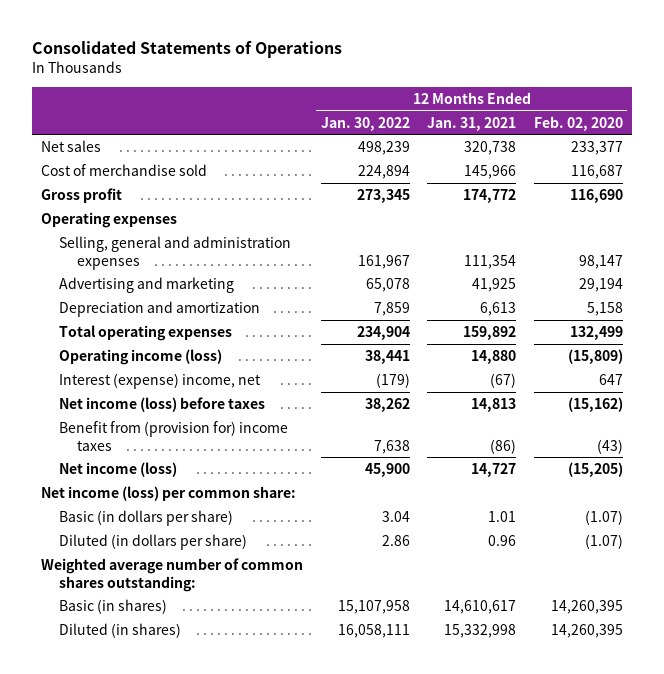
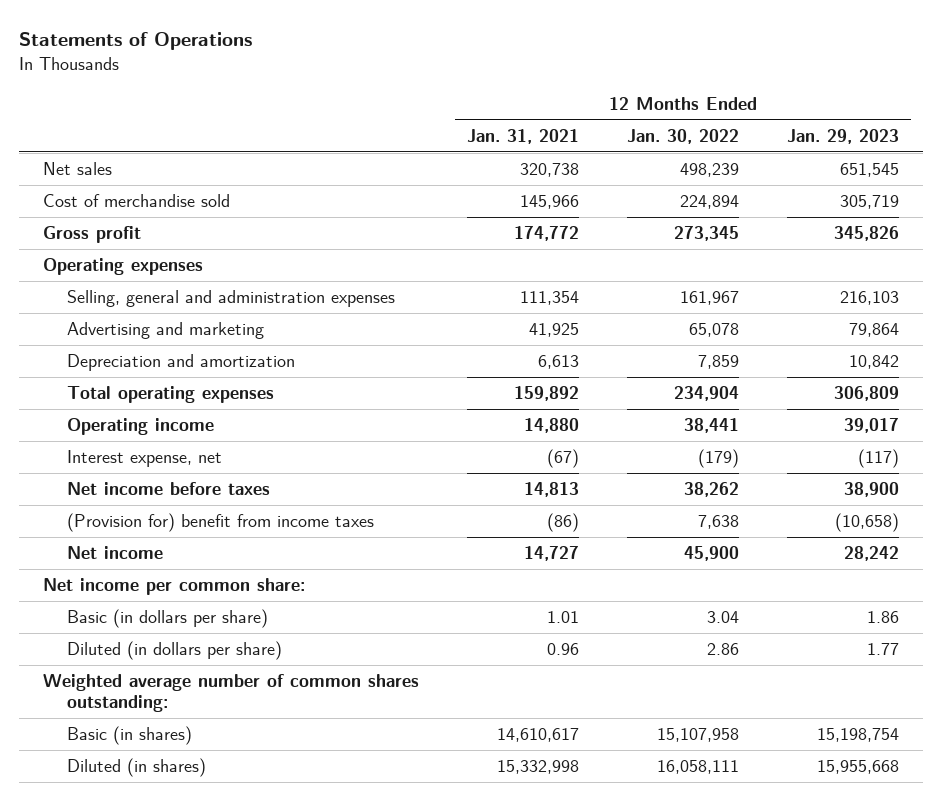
- Consolidated Statements of Operations
+ Statements of Operations
- | 12 Months Ended Jan. 30, 2022 | 12 Months Ended Jan. 31, 2021 | 12 Months Ended Feb. 02, 2020
+ | 12 Months Ended Jan. 31, 2021 | 12 Months Ended Jan. 30, 2022 | 12 Months Ended Jan. 29, 2023
- Operating income (loss) | 38,441 | 14,880 | (15,809)
- Interest (expense) income, net | (179) | (67) | 647
- Net income (loss) before taxes | 38,262 | 14,813 | (15,162)
- Benefit from (provision for) income taxes | 7,638 | (86) | (43)
- Net income (loss) | 45,900 | 14,727 | (15,205)
- Net income (loss) per common share:
+ Operating income | 14,880 | 38,441 | 39,017
+ Interest expense, net | (67) | (179) | (117)
+ Net income before taxes | 14,813 | 38,262 | 38,900
+ (Provision for) benefit from income taxes | (86) | 7,638 | (10,658)
+ Net income | 14,727 | 45,900 | 28,242
+ Net income per common share:

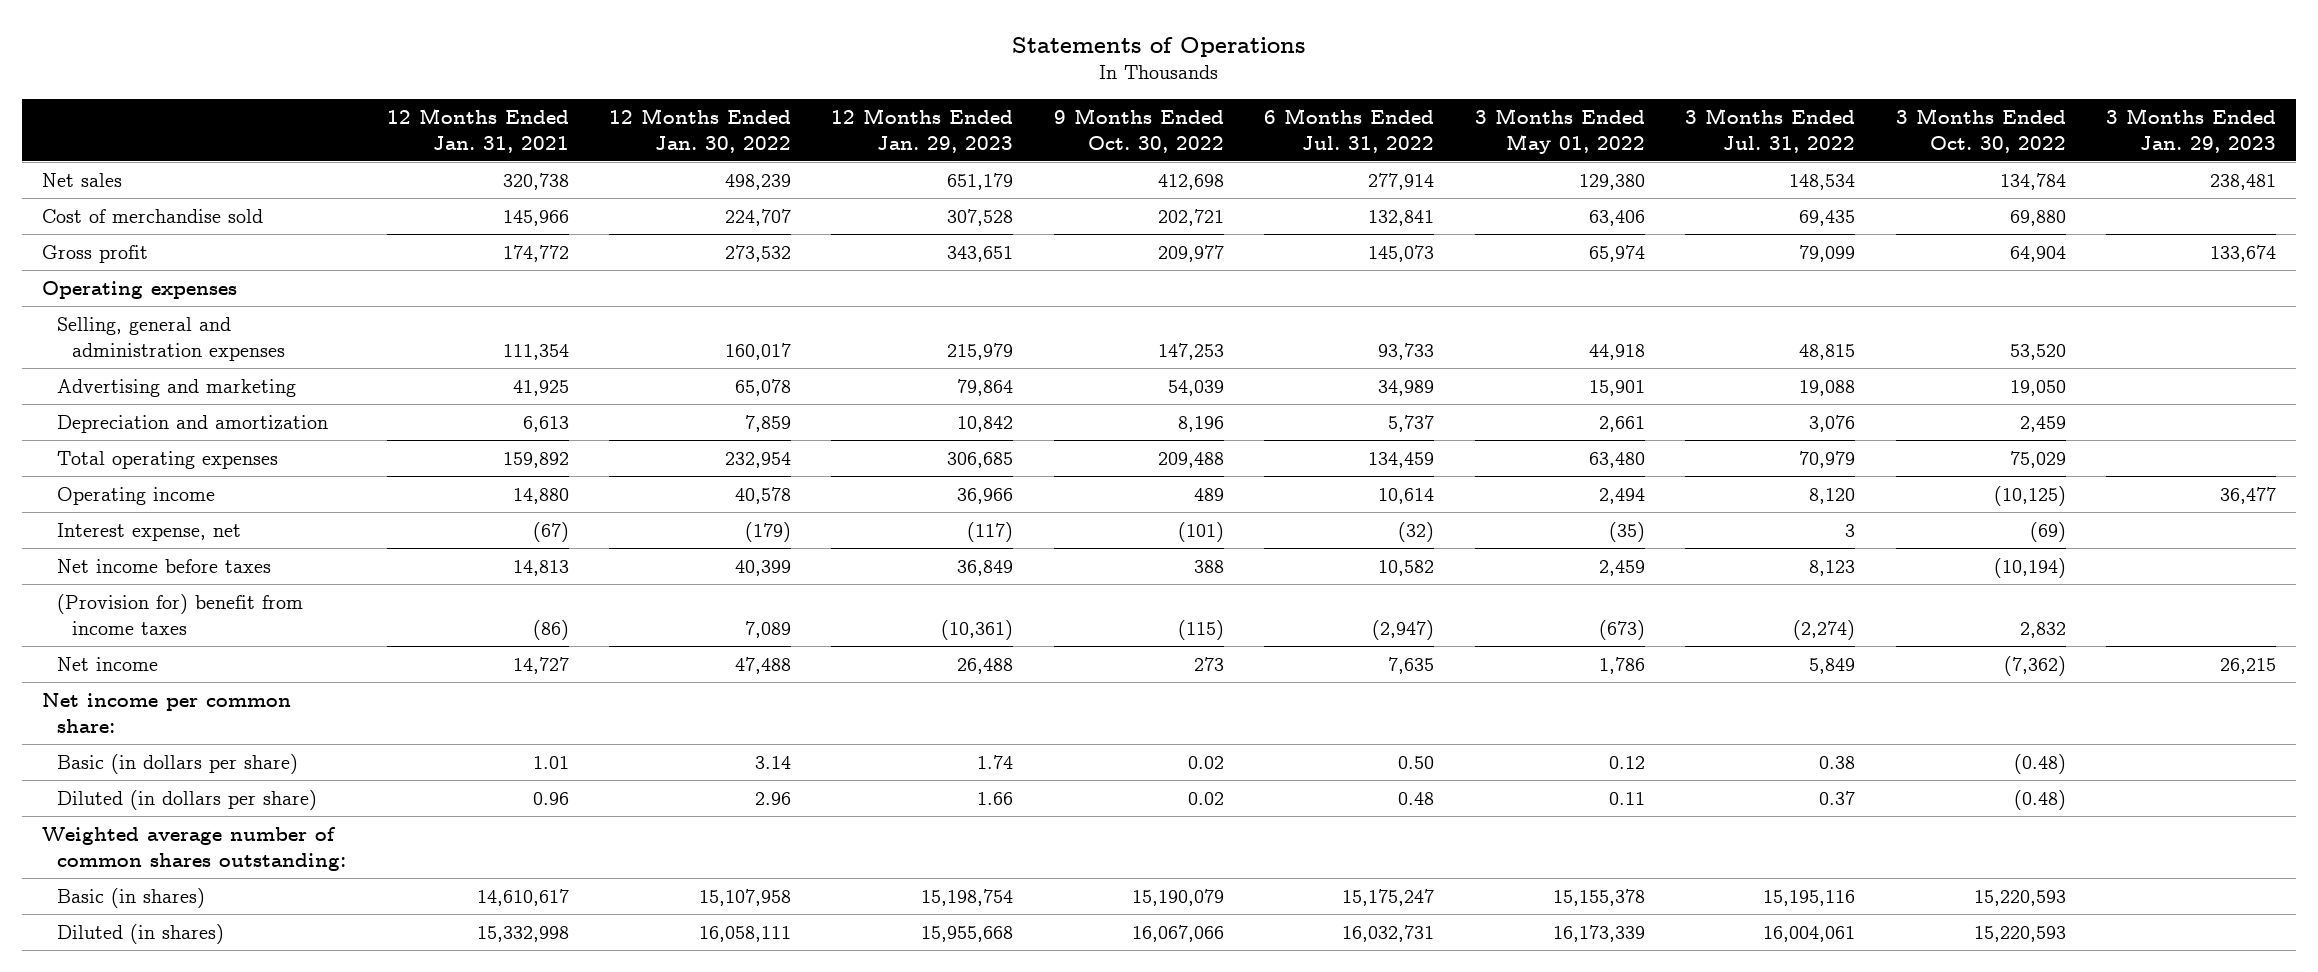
- | 12 Months Ended Jan. 31, 2021 | 12 Months Ended Jan. 30, 2022 | 12 Months Ended Jan. 29, 2023
+ | 12 Months Ended Jan. 31, 2021 | 12 Months Ended Jan. 30, 2022 | 12 Months Ended Jan. 29, 2023 | 9 Months Ended Oct. 30, 2022 | 6 Months Ended Jul. 31, 2022 | 3 Months Ended May 01, 2022 | 3 Months Ended Jul. 31, 2022 | 3 Months Ended Oct. 30, 2022 | 3 Months Ended Jan. 29, 2023
- Net sales | 320,738 | 498,239 | 651,545
- Cost of merchandise sold | 145,966 | 224,894 | 305,719
- Gross profit | 174,772 | 273,345 | 345,826
+ Net sales | 320,738 | 498,239 | 651,179 | 412,698 | 277,914 | 129,380 | 148,534 | 134,784 | 238,481
+ Cost of merchandise sold | 145,966 | 224,707 | 307,528 | 202,721 | 132,841 | 63,406 | 69,435 | 69,880 |
+ Gross profit | 174,772 | 273,532 | 343,651 | 209,977 | 145,073 | 65,974 | 79,099 | 64,904 | 133,674
- Selling, general and administration expenses | 111,354 | 161,967 | 216,103
+ Selling, general and administration expenses | 111,354 | 160,017 | 215,979 | 147,253 | 93,733 | 44,918 | 48,815 | 53,520 |
- Total operating expenses | 159,892 | 234,904 | 306,809
- Operating income | 14,880 | 38,441 | 39,017
+ Total operating expenses | 159,892 | 232,954 | 306,685 | 209,488 | 134,459 | 63,480 | 70,979 | 75,029 |
+ Operating income | 14,880 | 40,578 | 36,966 | 489 | 10,614 | 2,494 | 8,120 | (10,125) | 36,477
- Net income before taxes | 14,813 | 38,262 | 38,900
- (Provision for) benefit from income taxes | (86) | 7,638 | (10,658)
- Net income | 14,727 | 45,900 | 28,242
+ Net income before taxes | 14,813 | 40,399 | 36,849 | 388 | 10,582 | 2,459 | 8,123 | (10,194) |
+ (Provision for) benefit from income taxes | (86) | 7,089 | (10,361) | (115) | (2,947) | (673) | (2,274) | 2,832 |
+ Net income | 14,727 | 47,488 | 26,488 | 273 | 7,635 | 1,786 | 5,849 | (7,362) | 26,215
- Basic (in dollars per share) | 1.01 | 3.04 | 1.86
- Diluted (in dollars per share) | 0.96 | 2.86 | 1.77
+ Basic (in dollars per share) | 1.01 | 3.14 | 1.74 | 0.02 | 0.50 | 0.12 | 0.38 | (0.48) |
+ Diluted (in dollars per share) | 0.96 | 2.96 | 1.66 | 0.02 | 0.48 | 0.11 | 0.37 | (0.48) |

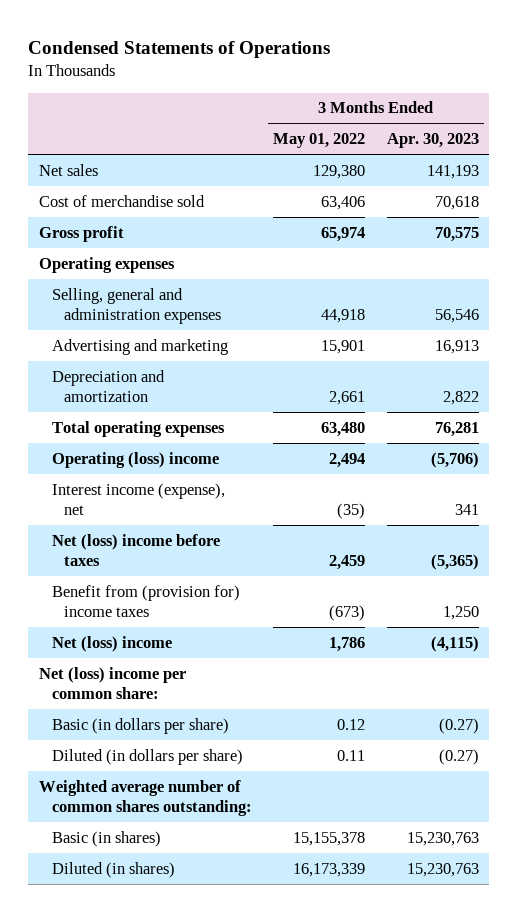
- Statements of Operations
+ Condensed Statements of Operations
- | 12 Months Ended Jan. 31, 2021 | 12 Months Ended Jan. 30, 2022 | 12 Months Ended Jan. 29, 2023 | 9 Months Ended Oct. 30, 2022 | 6 Months Ended Jul. 31, 2022 | 3 Months Ended May 01, 2022 | 3 Months Ended Jul. 31, 2022 | 3 Months Ended Oct. 30, 2022 | 3 Months Ended Jan. 29, 2023
+ | 3 Months Ended May 01, 2022 | 3 Months Ended Apr. 30, 2023
- Operating income | 14,880 | 40,578 | 36,966 | 489 | 10,614 | 2,494 | 8,120 | (10,125) | 36,477
- Interest expense, net | (67) | (179) | (117) | (101) | (32) | (35) | 3 | (69) |
- Net income before taxes | 14,813 | 40,399 | 36,849 | 388 | 10,582 | 2,459 | 8,123 | (10,194) |
- (Provision for) benefit from income taxes | (86) | 7,089 | (10,361) | (115) | (2,947) | (673) | (2,274) | 2,832 |
- Net income | 14,727 | 47,488 | 26,488 | 273 | 7,635 | 1,786 | 5,849 | (7,362) | 26,215
- Net income per common share:
+ Operating (loss) income | 2,494 | (5,706)
+ Interest income (expense), net | (35) | 341
+ Net (loss) income before taxes | 2,459 | (5,365)
+ Benefit from (provision for) income taxes | (673) | 1,250
+ Net (loss) income | 1,786 | (4,115)
+ Net (loss) income per common share:

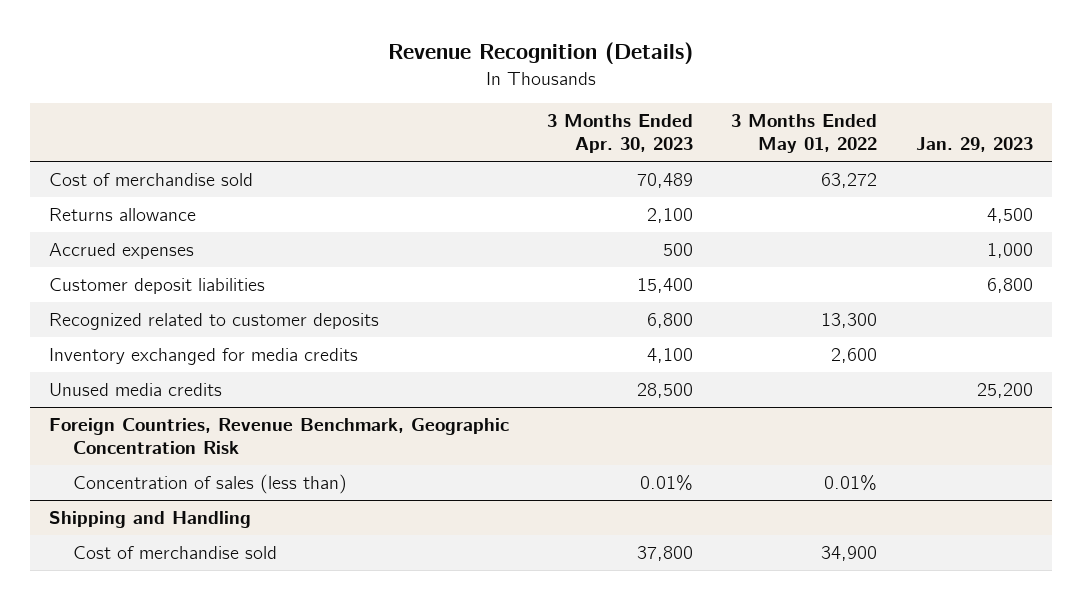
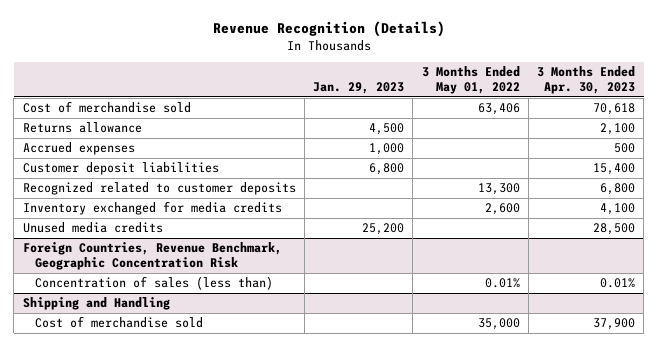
- | 3 Months Ended Apr. 30, 2023 | 3 Months Ended May 01, 2022 | Jan. 29, 2023
+ | Jan. 29, 2023 | 3 Months Ended May 01, 2022 | 3 Months Ended Apr. 30, 2023
- Cost of merchandise sold | 70,489 | 63,272 |
+ Cost of merchandise sold | | 63,406 | 70,618
@ Shipping and Handling
- Cost of merchandise sold | 37,800 | 34,900 |
+ Cost of merchandise sold | | 35,000 | 37,900

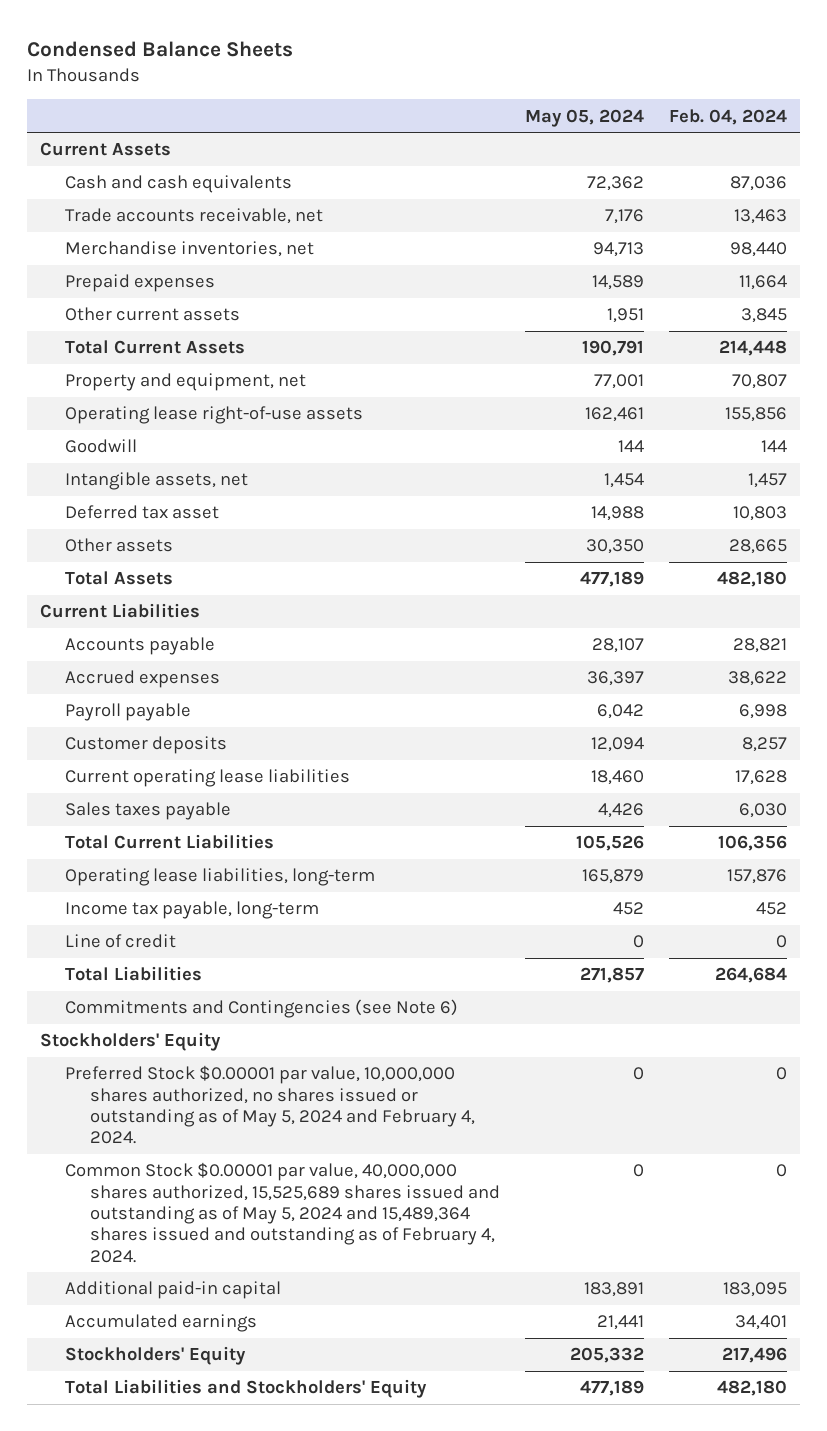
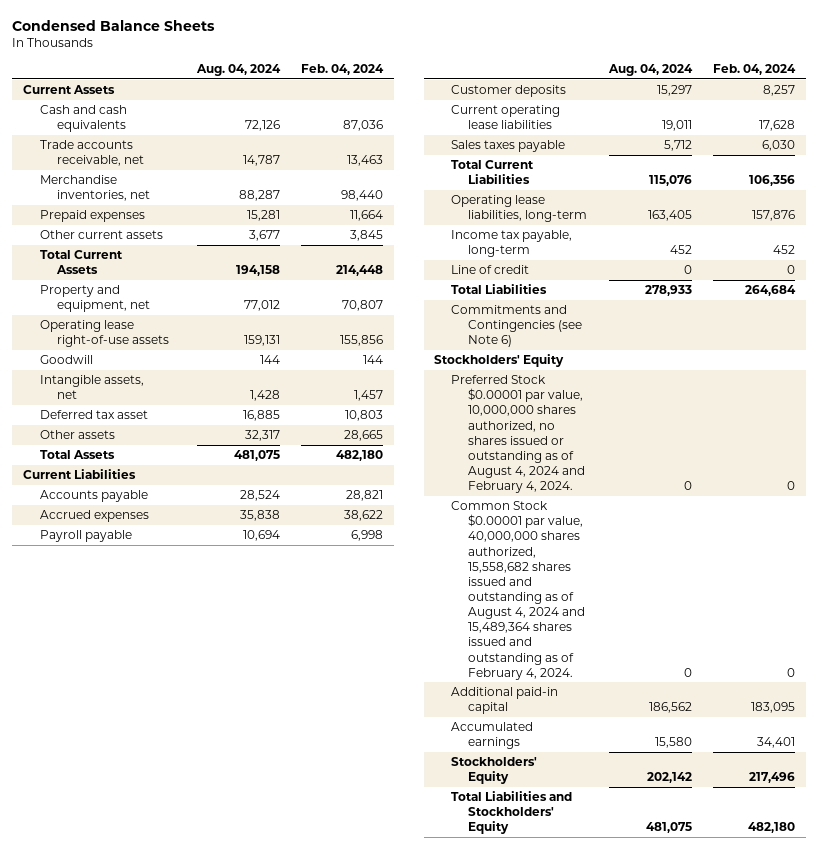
- | May 05, 2024 | Feb. 04, 2024
+ | Aug. 04, 2024 | Feb. 04, 2024
- Preferred Stock $0.00001 par value, 10,000,000 shares authorized, no shares issued or outstanding as of May 5, 2024 and February 4, 2024. | 0 | 0
- Common Stock $0.00001 par value, 40,000,000 shares authorized, 15,525,689 shares issued and outstanding as of May 5, 2024 and 15,489,364 shares issued and outstanding as of February 4, 2024. | 0 | 0
+ Preferred Stock $0.00001 par value, 10,000,000 shares authorized, no shares issued or outstanding as of August 4, 2024 and February 4, 2024. | 0 | 0
+ Common Stock $0.00001 par value, 40,000,000 shares authorized, 15,558,682 shares issued and outstanding as of August 4, 2024 and 15,489,364 shares issued and outstanding as of February 4, 2024. | 0 | 0

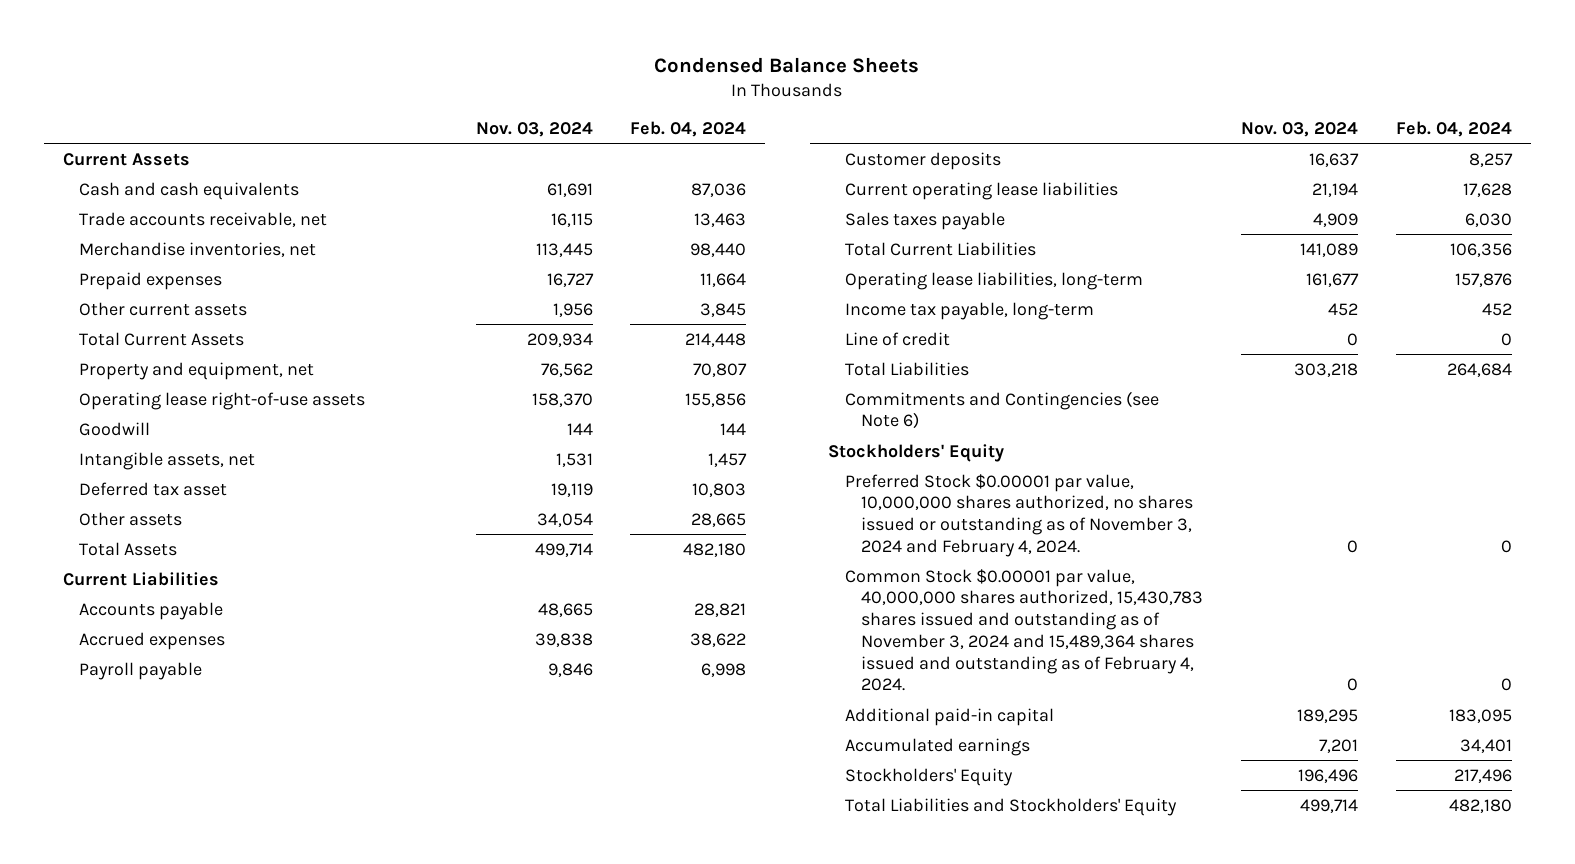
- | Aug. 04, 2024 | Feb. 04, 2024
+ | Nov. 03, 2024 | Feb. 04, 2024
- Preferred Stock $0.00001 par value, 10,000,000 shares authorized, no shares issued or outstanding as of August 4, 2024 and February 4, 2024. | 0 | 0
- Common Stock $0.00001 par value, 40,000,000 shares authorized, 15,558,682 shares issued and outstanding as of August 4, 2024 and 15,489,364 shares issued and outstanding as of February 4, 2024. | 0 | 0
+ Preferred Stock $0.00001 par value, 10,000,000 shares authorized, no shares issued or outstanding as of November 3, 2024 and February 4, 2024. | 0 | 0
+ Common Stock $0.00001 par value, 40,000,000 shares authorized, 15,430,783 shares issued and outstanding as of November 3, 2024 and 15,489,364 shares issued and outstanding as of February 4, 2024. | 0 | 0

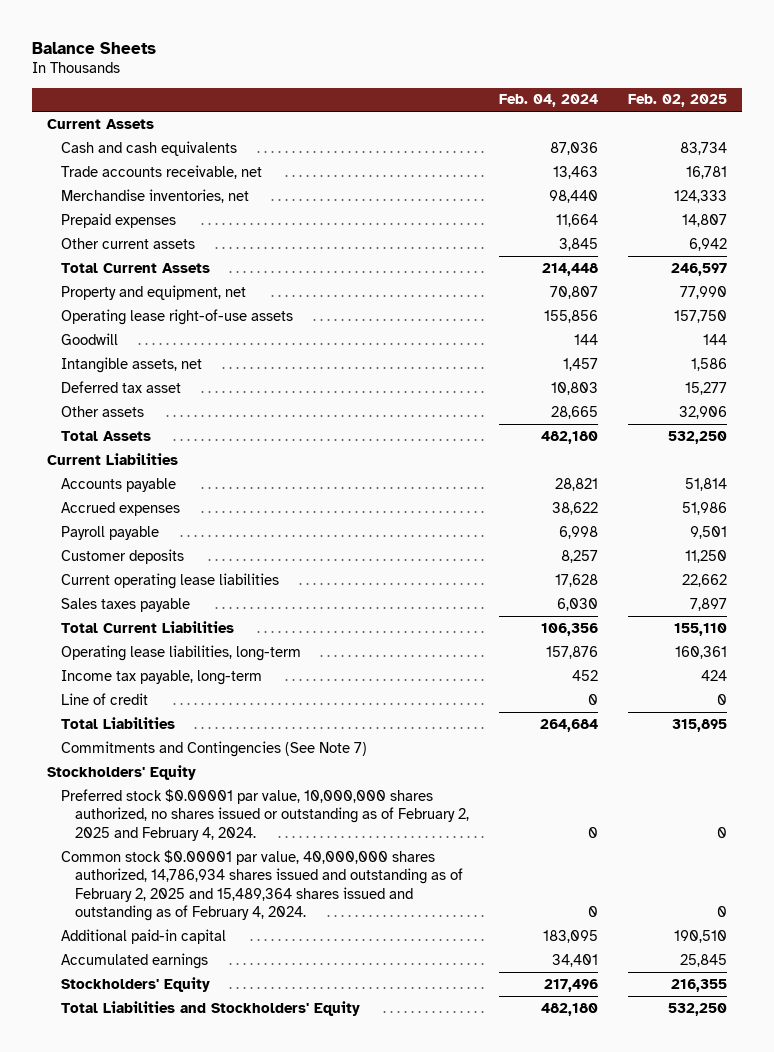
- Condensed Balance Sheets
+ Balance Sheets
- | Nov. 03, 2024 | Feb. 04, 2024
+ | Feb. 04, 2024 | Feb. 02, 2025
- Commitments and Contingencies (see Note 6)
+ Commitments and Contingencies (See Note 7)
- Preferred Stock $0.00001 par value, 10,000,000 shares authorized, no shares issued or outstanding as of November 3, 2024 and February 4, 2024. | 0 | 0
- Common Stock $0.00001 par value, 40,000,000 shares authorized, 15,430,783 shares issued and outstanding as of November 3, 2024 and 15,489,364 shares issued and outstanding as of February 4, 2024. | 0 | 0
+ Preferred stock $0.00001 par value, 10,000,000 shares authorized, no shares issued or outstanding as of February 2, 2025 and February 4, 2024. | 0 | 0
+ Common stock $0.00001 par value, 40,000,000 shares authorized, 14,786,934 shares issued and outstanding as of February 2, 2025 and 15,489,364 shares issued and outstanding as of February 4, 2024. | 0 | 0

